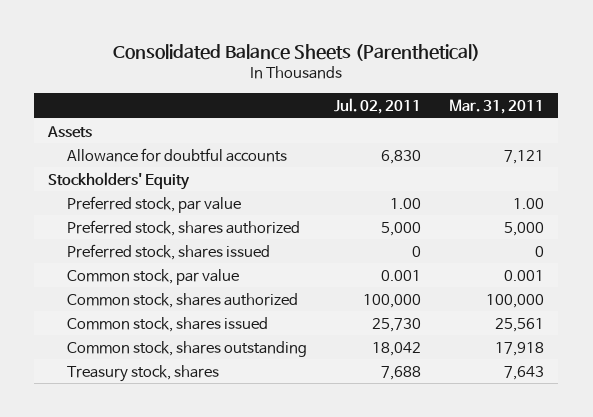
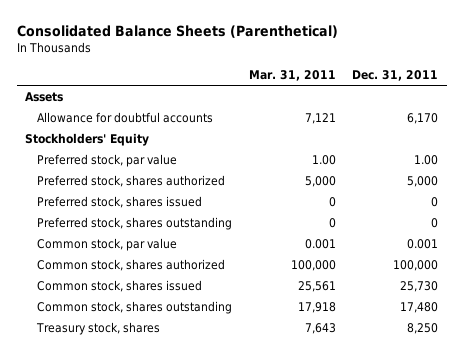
- | Jul. 02, 2011 | Mar. 31, 2011
+ | Mar. 31, 2011 | Dec. 31, 2011
+ Preferred stock, shares outstanding | 0 | 0

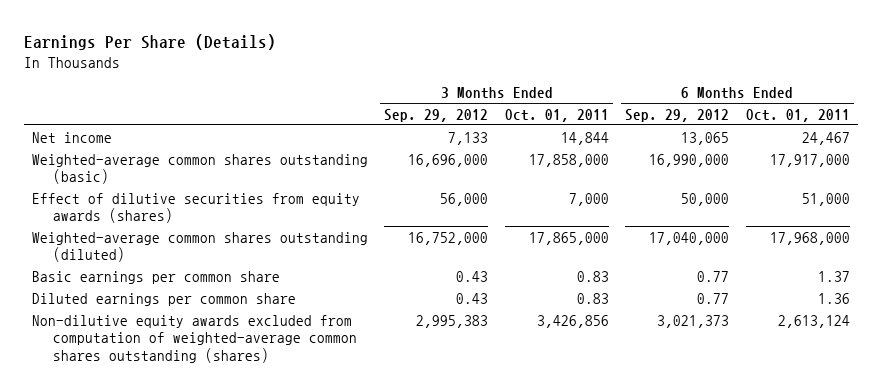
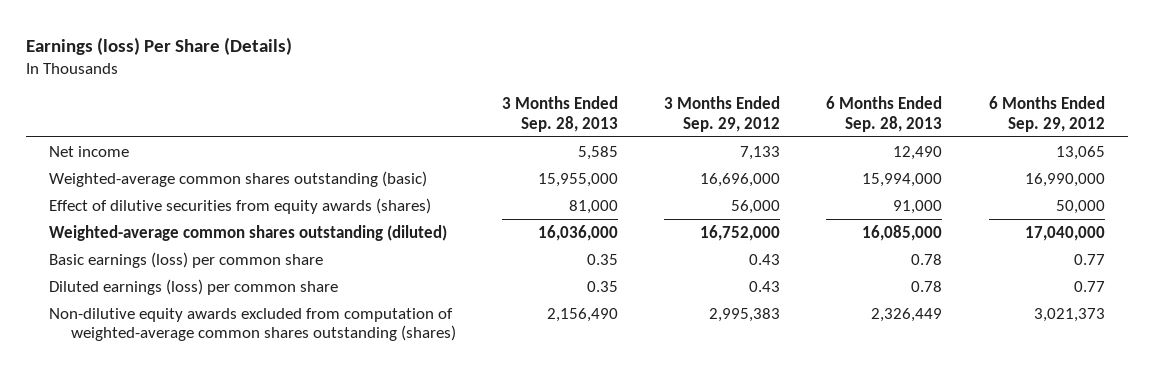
- Earnings Per Share (Details)
+ Earnings (loss) Per Share (Details)
- | 3 Months Ended Sep. 29, 2012 | 3 Months Ended Oct. 01, 2011 | 6 Months Ended Sep. 29, 2012 | 6 Months Ended Oct. 01, 2011
+ | 3 Months Ended Sep. 28, 2013 | 3 Months Ended Sep. 29, 2012 | 6 Months Ended Sep. 28, 2013 | 6 Months Ended Sep. 29, 2012
- Basic earnings per common share | 0.43 | 0.83 | 0.77 | 1.37
- Diluted earnings per common share | 0.43 | 0.83 | 0.77 | 1.36
+ Basic earnings (loss) per common share | 0.35 | 0.43 | 0.78 | 0.77
+ Diluted earnings (loss) per common share | 0.35 | 0.43 | 0.78 | 0.77

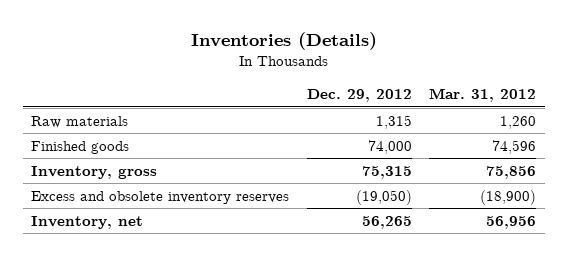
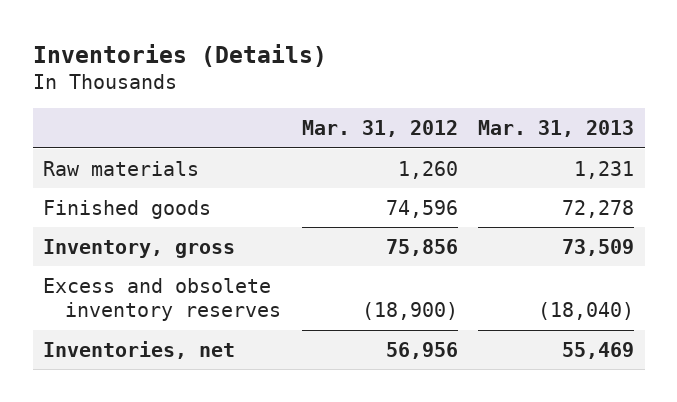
- | Dec. 29, 2012 | Mar. 31, 2012
+ | Mar. 31, 2012 | Mar. 31, 2013
- Inventory, net | 56,265 | 56,956
+ Inventories, net | 56,956 | 55,469

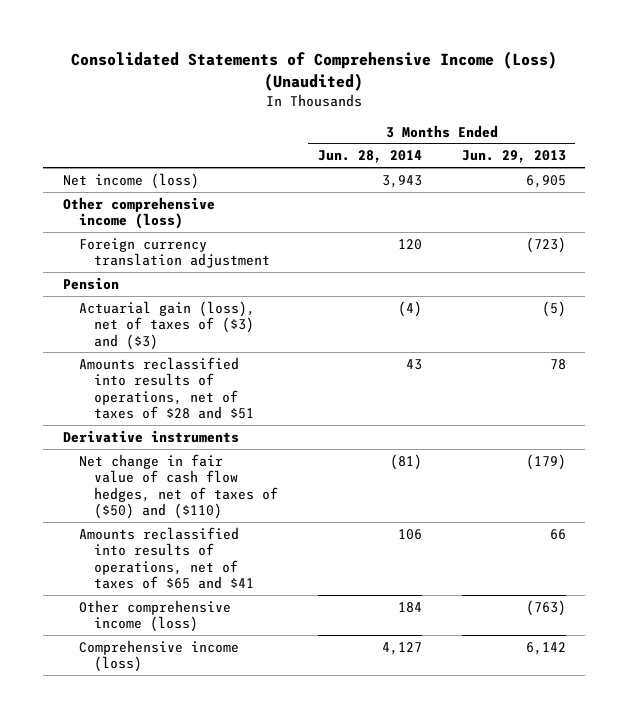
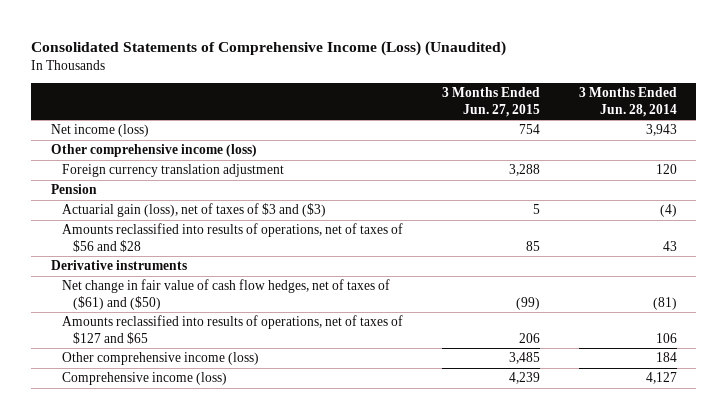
- | 3 Months Ended Jun. 28, 2014 | 3 Months Ended Jun. 29, 2013
+ | 3 Months Ended Jun. 27, 2015 | 3 Months Ended Jun. 28, 2014
- Actuarial gain (loss), net of taxes of ($3) and ($3) | (4) | (5)
- Amounts reclassified into results of operations, net of taxes of $28 and $51 | 43 | 78
+ Actuarial gain (loss), net of taxes of $3 and ($3) | 5 | (4)
+ Amounts reclassified into results of operations, net of taxes of $56 and $28 | 85 | 43
- Net change in fair value of cash flow hedges, net of taxes of ($50) and ($110) | (81) | (179)
- Amounts reclassified into results of operations, net of taxes of $65 and $41 | 106 | 66
+ Net change in fair value of cash flow hedges, net of taxes of ($61) and ($50) | (99) | (81)
+ Amounts reclassified into results of operations, net of taxes of $127 and $65 | 206 | 106

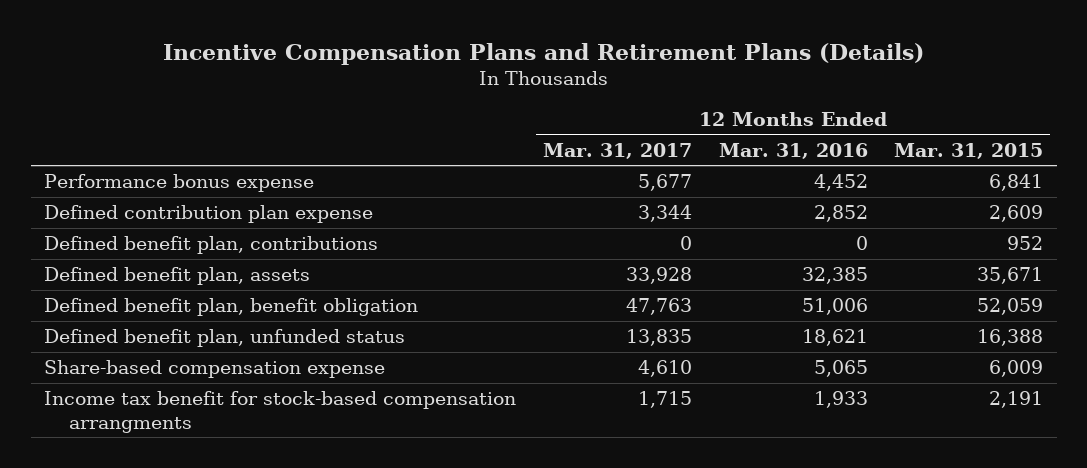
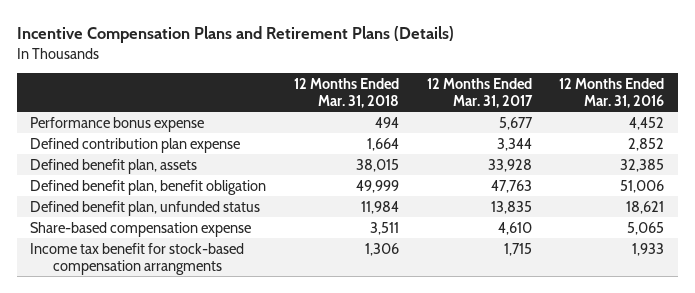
- | 12 Months Ended Mar. 31, 2017 | 12 Months Ended Mar. 31, 2016 | 12 Months Ended Mar. 31, 2015
+ | 12 Months Ended Mar. 31, 2018 | 12 Months Ended Mar. 31, 2017 | 12 Months Ended Mar. 31, 2016
- Defined benefit plan, contributions | 0 | 0 | 952

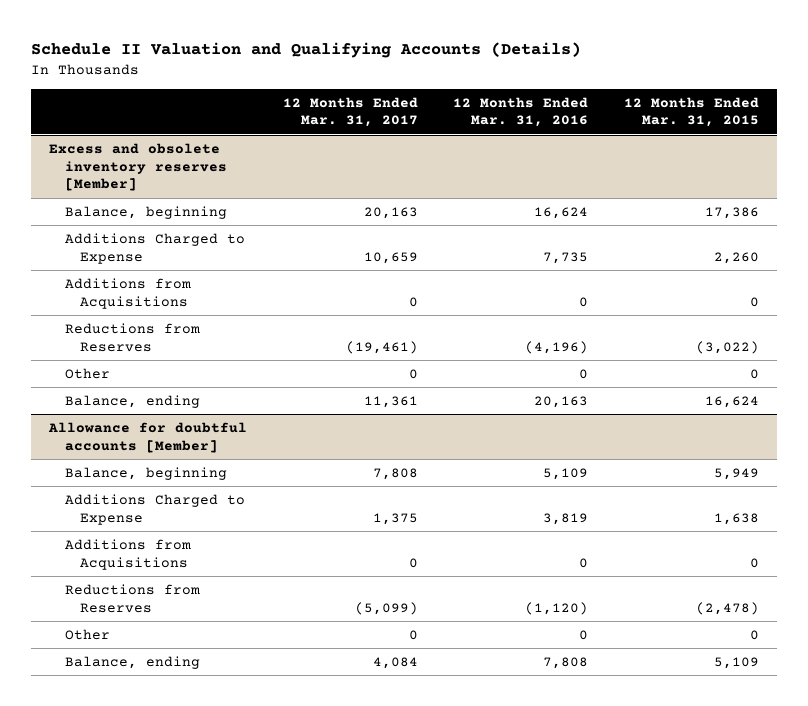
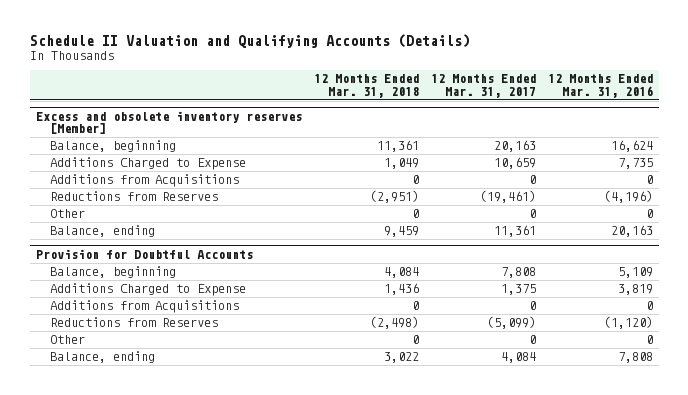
- | 12 Months Ended Mar. 31, 2017 | 12 Months Ended Mar. 31, 2016 | 12 Months Ended Mar. 31, 2015
+ | 12 Months Ended Mar. 31, 2018 | 12 Months Ended Mar. 31, 2017 | 12 Months Ended Mar. 31, 2016
- Allowance for doubtful accounts [Member]
+ Provision for Doubtful Accounts

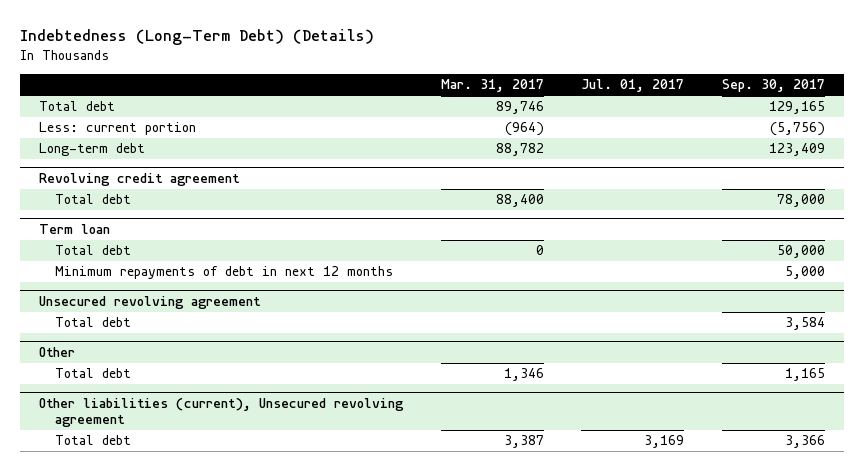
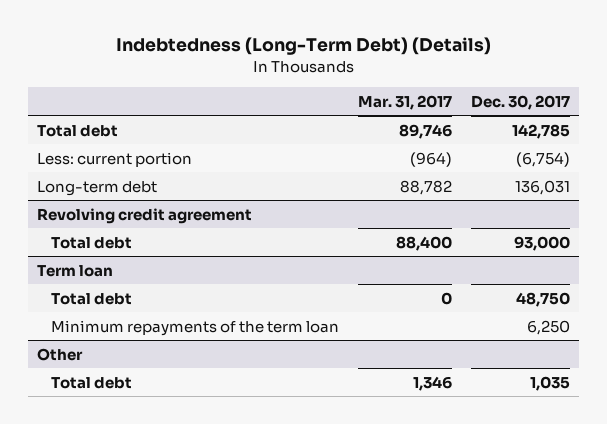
- | Mar. 31, 2017 | Jul. 01, 2017 | Sep. 30, 2017
+ | Mar. 31, 2017 | Dec. 30, 2017
@ Term loan
- Minimum repayments of debt in next 12 months | | | 5,000
- Unsecured revolving agreement
- Total debt | | | 3,584
@ Term loan
+ Minimum repayments of the term loan | | 6,250
- Other liabilities (current), Unsecured revolving agreement
- Total debt | 3,387 | 3,169 | 3,366

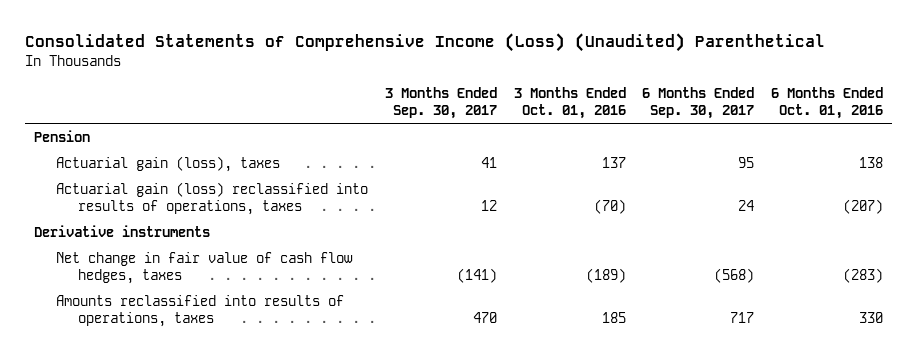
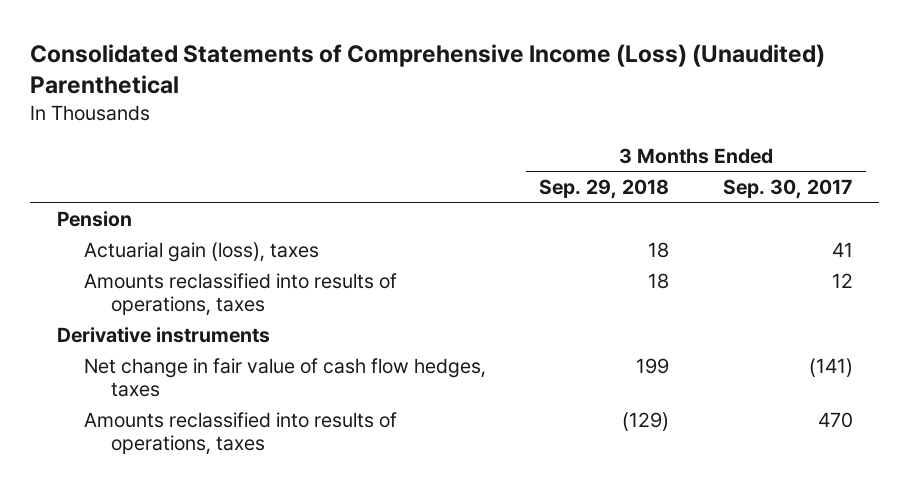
- | 3 Months Ended Sep. 30, 2017 | 3 Months Ended Oct. 01, 2016 | 6 Months Ended Sep. 30, 2017 | 6 Months Ended Oct. 01, 2016
+ | 3 Months Ended Sep. 29, 2018 | 3 Months Ended Sep. 30, 2017
- Actuarial gain (loss) reclassified into results of operations, taxes | 12 | (70) | 24 | (207)
+ Amounts reclassified into results of operations, taxes | 18 | 12

